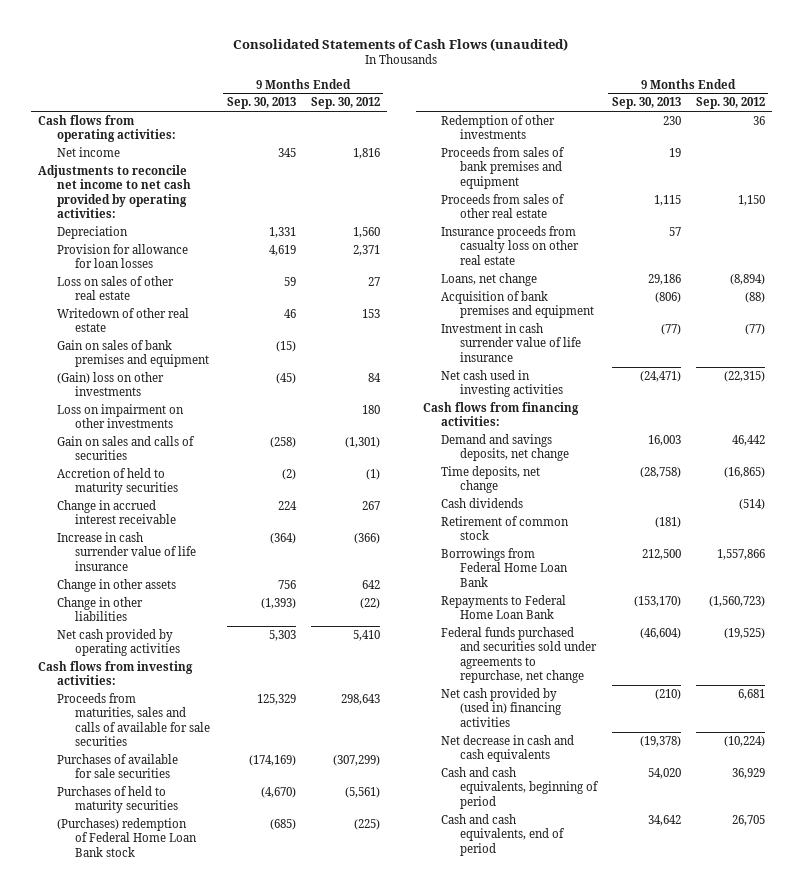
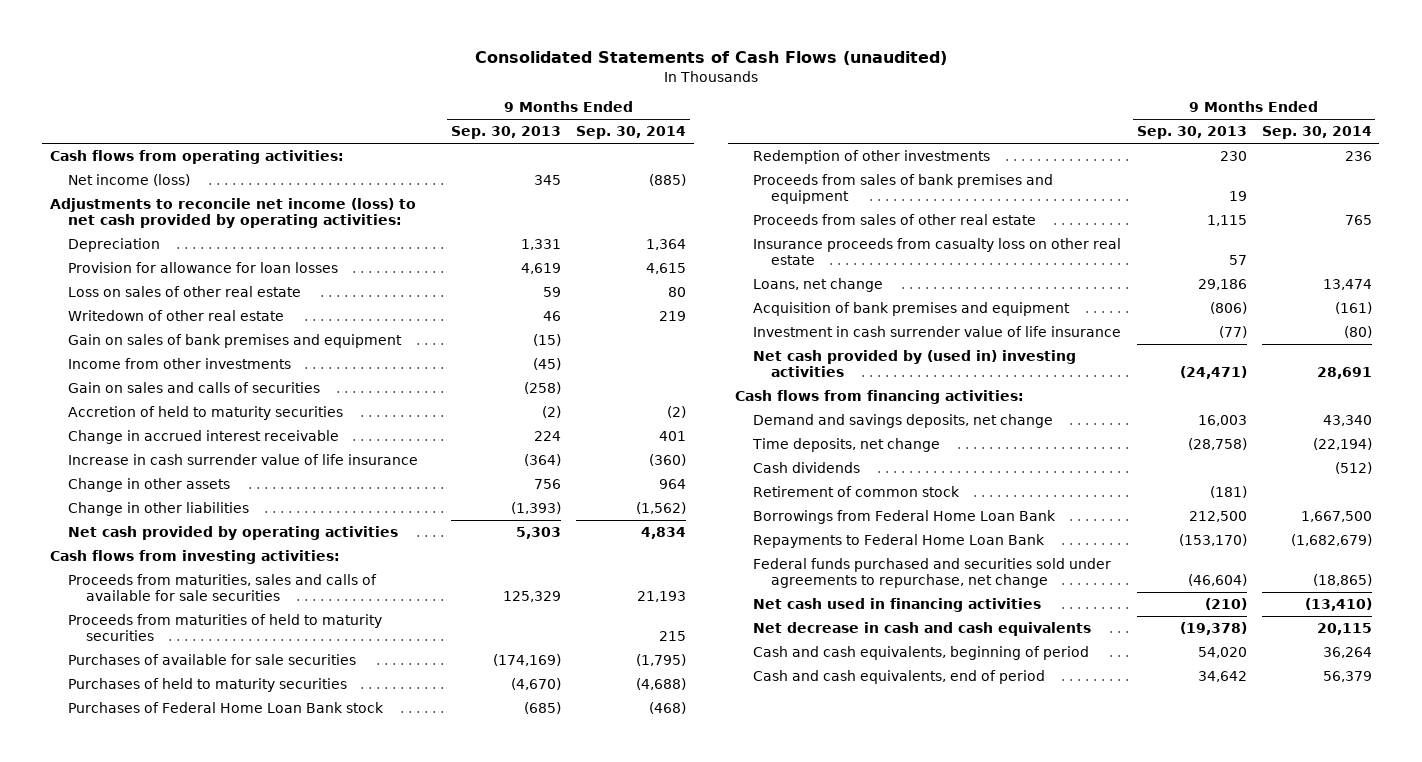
- | 9 Months Ended Sep. 30, 2013 | 9 Months Ended Sep. 30, 2012
+ | 9 Months Ended Sep. 30, 2013 | 9 Months Ended Sep. 30, 2014
- Net income | 345 | 1,816
- Adjustments to reconcile net income to net cash provided by operating activities:
+ Net income (loss) | 345 | (885)
+ Adjustments to reconcile net income (loss) to net cash provided by operating activities:
- (Gain) loss on other investments | (45) | 84
- Loss on impairment on other investments | | 180
+ Income from other investments | (45) |
+ Proceeds from maturities of held to maturity securities | | 215
- (Purchases) redemption of Federal Home Loan Bank stock | (685) | (225)
+ Purchases of Federal Home Loan Bank stock | (685) | (468)
- Net cash used in investing activities | (24,471) | (22,315)
+ Net cash provided by (used in) investing activities | (24,471) | 28,691
- Net cash provided by (used in) financing activities | (210) | 6,681
+ Net cash used in financing activities | (210) | (13,410)

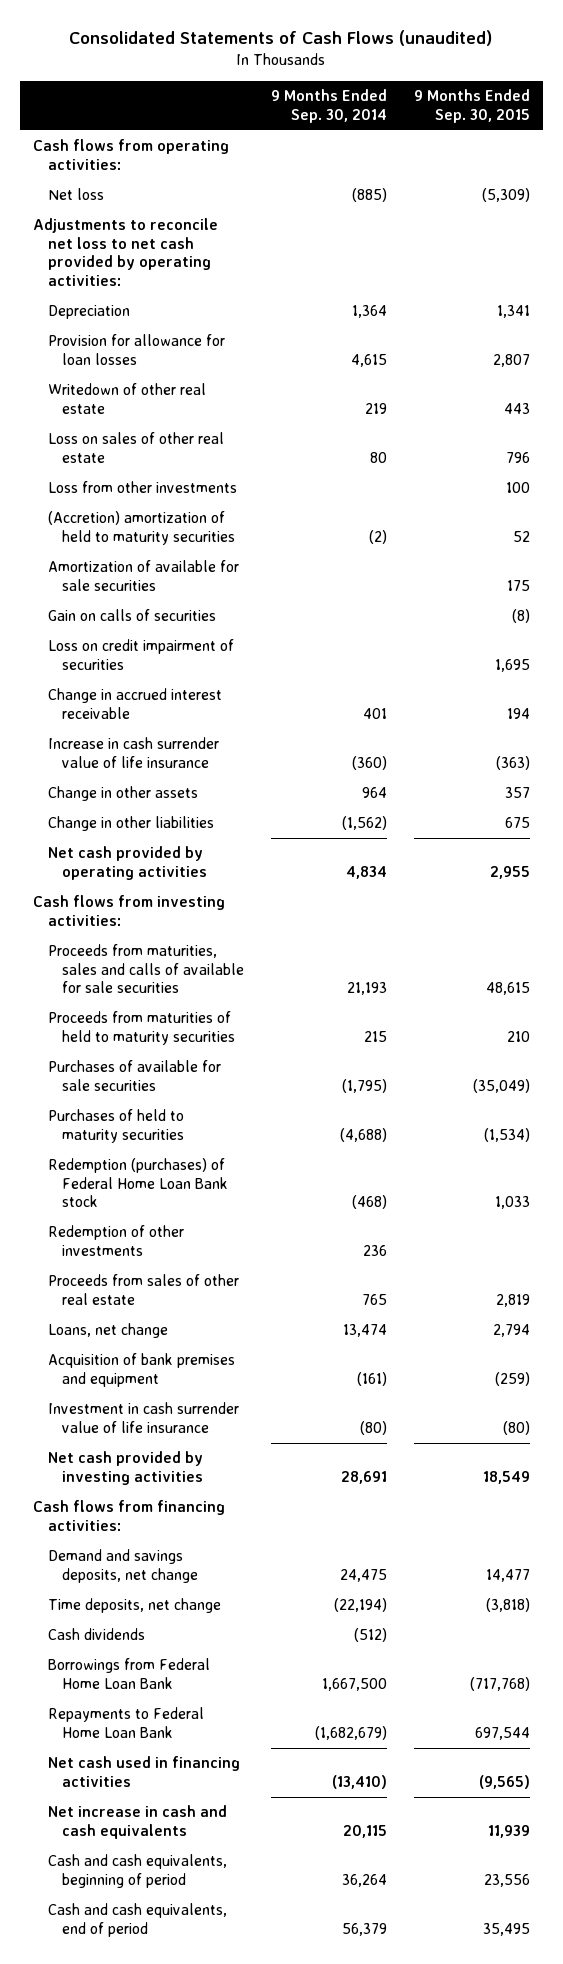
- | 9 Months Ended Sep. 30, 2013 | 9 Months Ended Sep. 30, 2014
+ | 9 Months Ended Sep. 30, 2014 | 9 Months Ended Sep. 30, 2015
- Net income (loss) | 345 | (885)
- Adjustments to reconcile net income (loss) to net cash provided by operating activities:
+ Net loss | (885) | (5,309)
+ Adjustments to reconcile net loss to net cash provided by operating activities:
- Gain on sales of bank premises and equipment | (15) |
- Income from other investments | (45) |
- Gain on sales and calls of securities | (258) |
- Accretion of held to maturity securities | (2) | (2)
moved down: Loss on sales of other real estate | 80 | 796
+ Loss from other investments | | 100
+ (Accretion) amortization of held to maturity securities | (2) | 52
+ Amortization of available for sale securities | | 175
+ Gain on calls of securities | | (8)
+ Loss on credit impairment of securities | | 1,695
- Purchases of Federal Home Loan Bank stock | (685) | (468)
+ Redemption (purchases) of Federal Home Loan Bank stock | (468) | 1,033
- Proceeds from sales of bank premises and equipment | 19 |
- Insurance proceeds from casualty loss on other real estate | 57 |
- Net cash provided by (used in) investing activities | (24,471) | 28,691
+ Net cash provided by investing activities | 28,691 | 18,549
- Demand and savings deposits, net change | 16,003 | 43,340
+ Demand and savings deposits, net change | 24,475 | 14,477
- Retirement of common stock | (181) |
- Federal funds purchased and securities sold under agreements to repurchase, net change | (46,604) | (18,865)
- Net decrease in cash and cash equivalents | (19,378) | 20,115
+ Net increase in cash and cash equivalents | 20,115 | 11,939

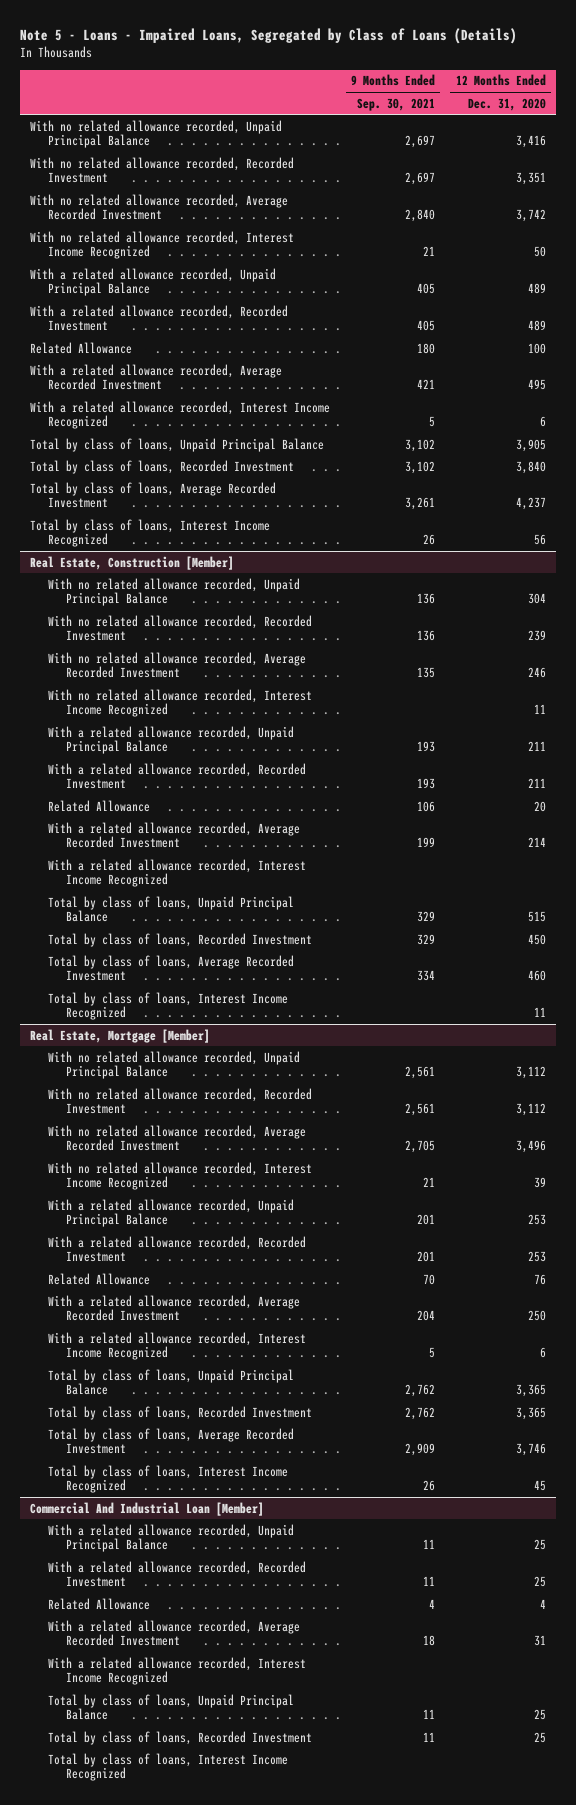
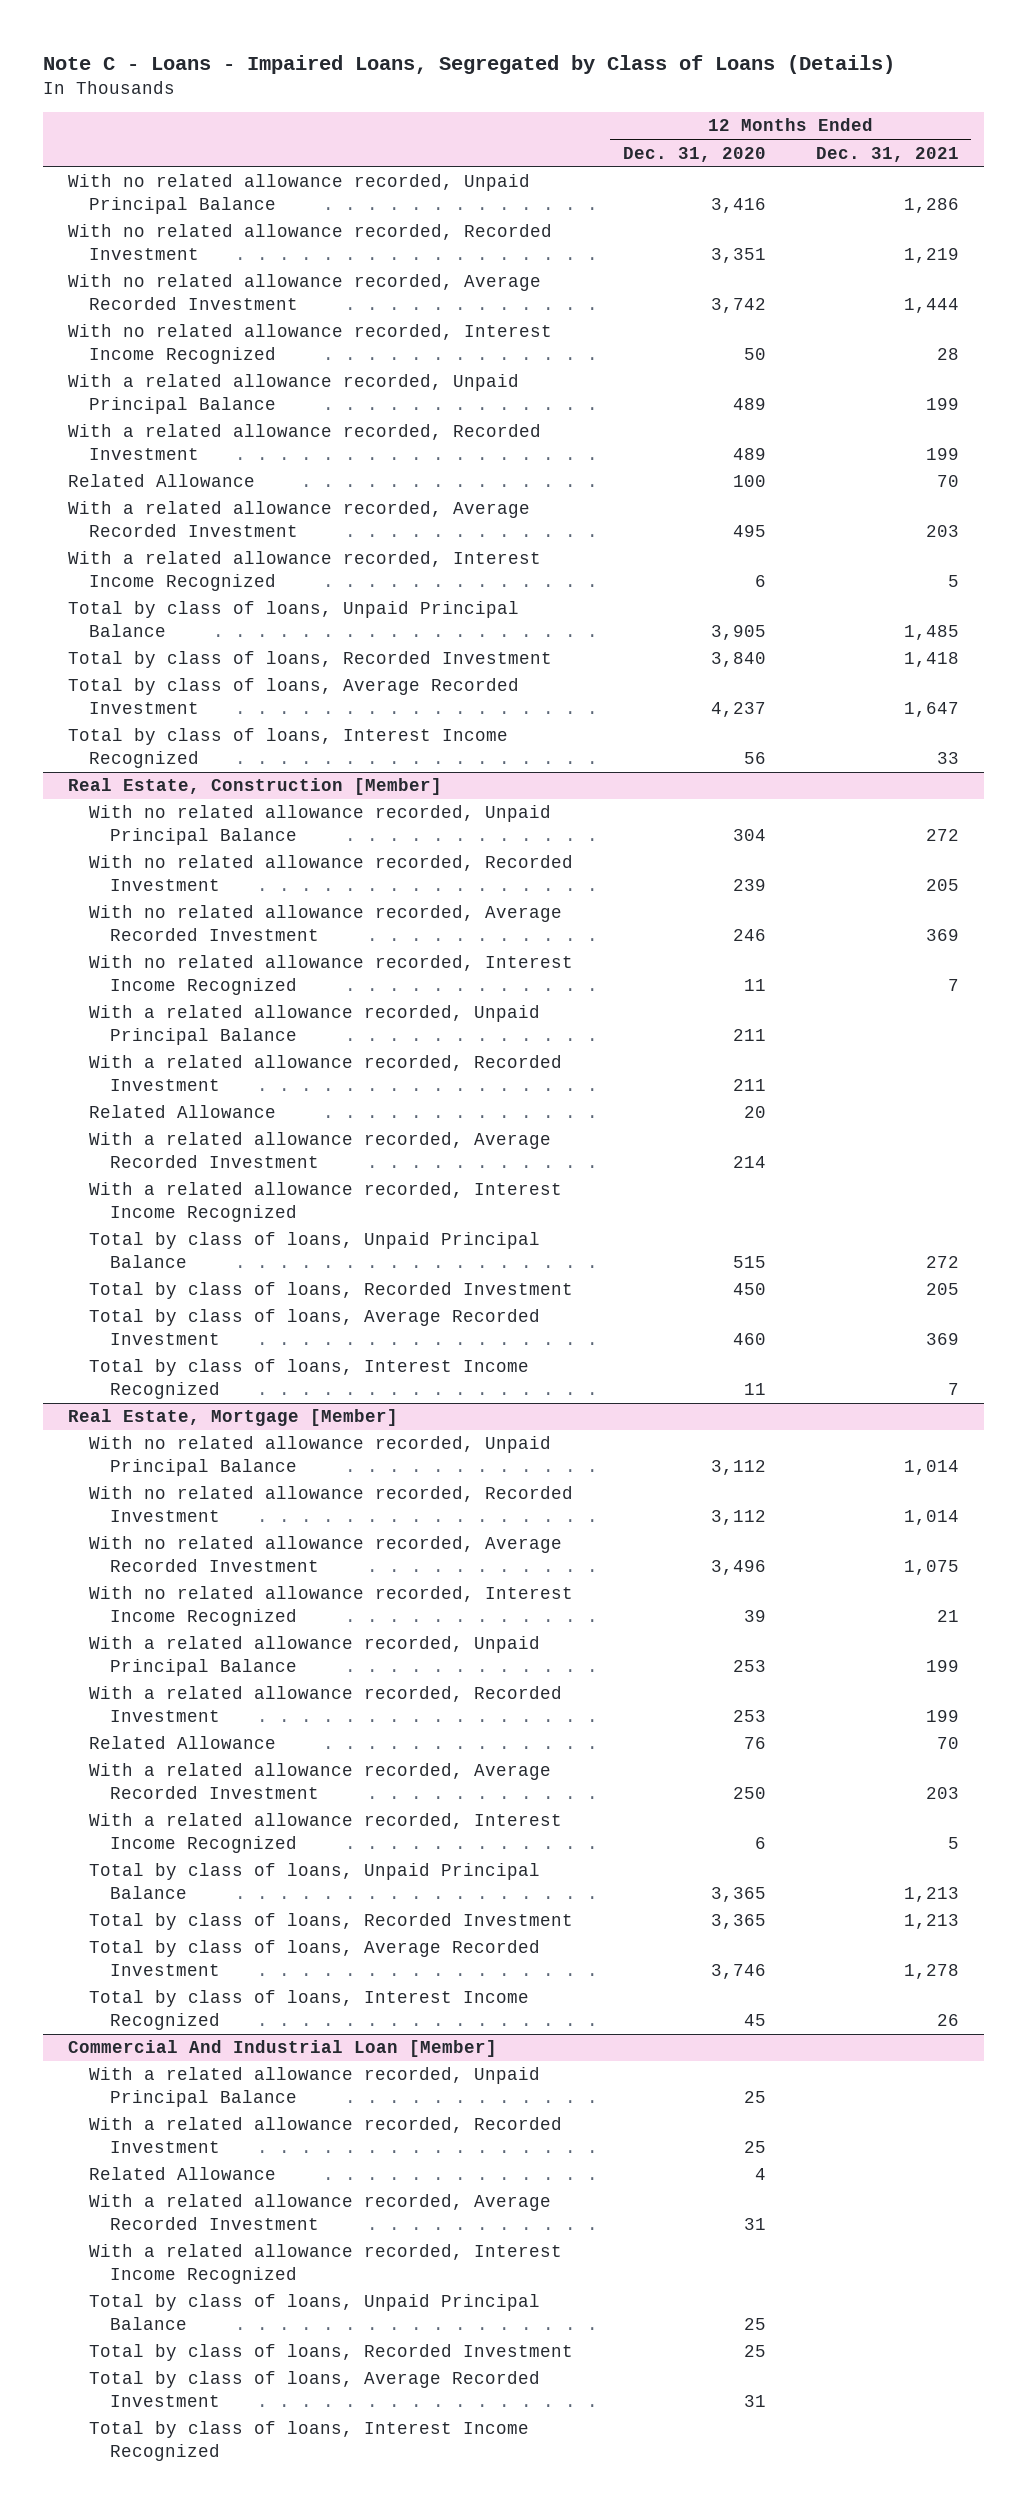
- Note 5 - Loans - Impaired Loans, Segregated by Class of Loans (Details)
+ Note C - Loans - Impaired Loans, Segregated by Class of Loans (Details)
- | 9 Months Ended Sep. 30, 2021 | 12 Months Ended Dec. 31, 2020
+ | 12 Months Ended Dec. 31, 2020 | 12 Months Ended Dec. 31, 2021
@ Commercial And Industrial Loan [Member]
+ Total by class of loans, Average Recorded Investment | 31 |

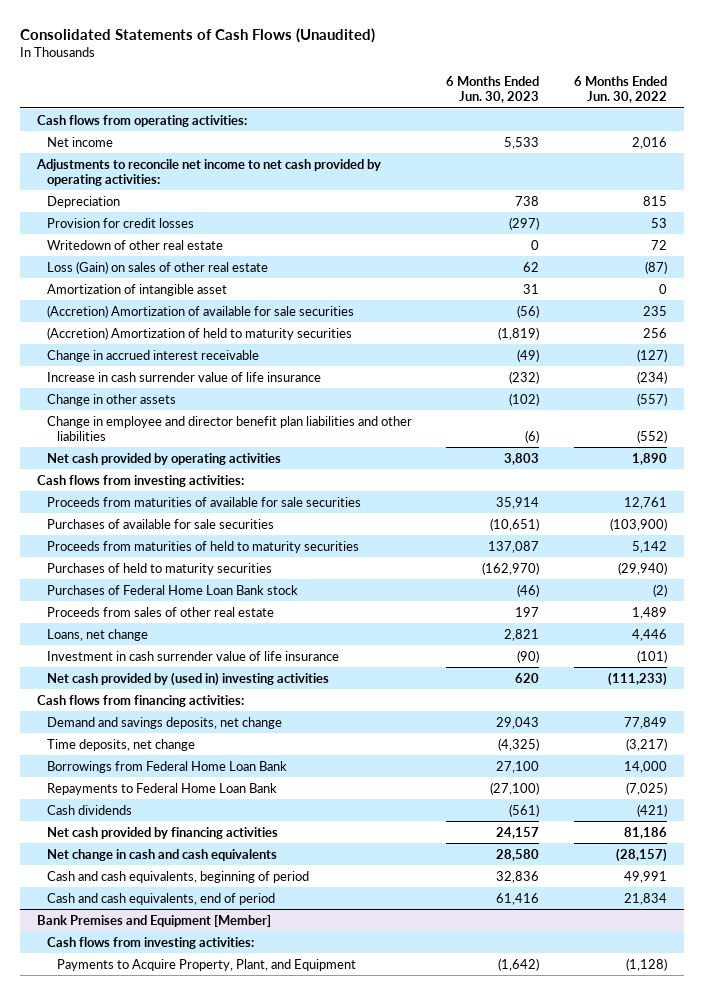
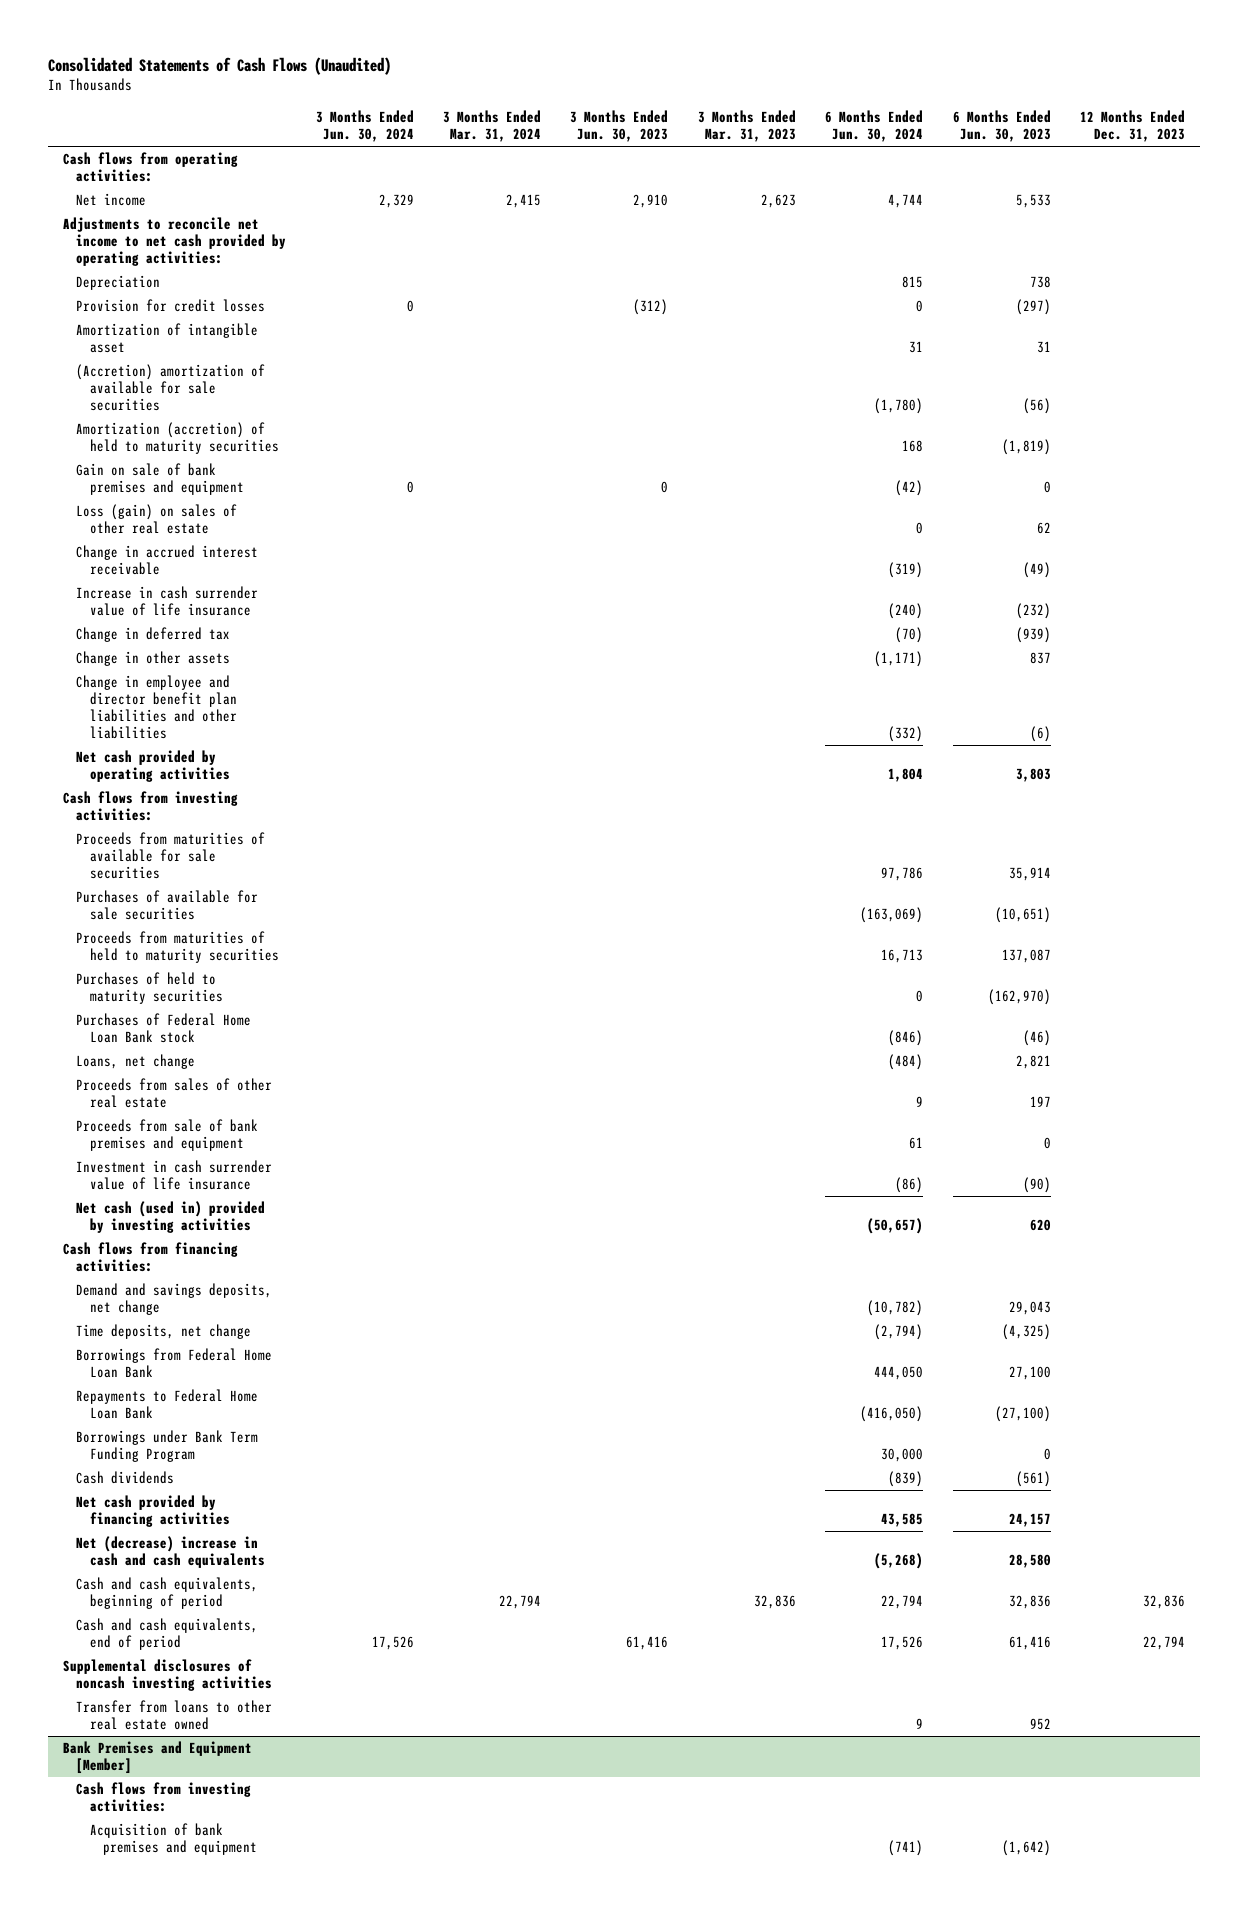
- | 6 Months Ended Jun. 30, 2023 | 6 Months Ended Jun. 30, 2022
+ | 3 Months Ended Jun. 30, 2024 | 3 Months Ended Mar. 31, 2024 | 3 Months Ended Jun. 30, 2023 | 3 Months Ended Mar. 31, 2023 | 6 Months Ended Jun. 30, 2024 | 6 Months Ended Jun. 30, 2023 | 12 Months Ended Dec. 31, 2023
- Writedown of other real estate | 0 | 72
- Loss (Gain) on sales of other real estate | 62 | (87)
- (Accretion) Amortization of available for sale securities | (56) | 235
- (Accretion) Amortization of held to maturity securities | (1,819) | 256
+ (Accretion) amortization of available for sale securities | | | | | (1,780) | (56) |
+ Amortization (accretion) of held to maturity securities | | | | | 168 | (1,819) |
+ Gain on sale of bank premises and equipment | 0 | | 0 | | (42) | 0 |
+ Loss (gain) on sales of other real estate | | | | | 0 | 62 |
- Change in other assets | (102) | (557)
+ Change in deferred tax | | | | | (70) | (939) |
+ Change in other assets | | | | | (1,171) | 837 |
moved down: Proceeds from sales of other real estate | | | | | 9 | 197 |
+ Proceeds from sale of bank premises and equipment | | | | | 61 | 0 |
- Net cash provided by (used in) investing activities | 620 | (111,233)
+ Net cash (used in) provided by investing activities | | | | | (50,657) | 620 |
+ Borrowings under Bank Term Funding Program | | | | | 30,000 | 0 |
- Net change in cash and cash equivalents | 28,580 | (28,157)
+ Net (decrease) increase in cash and cash equivalents | | | | | (5,268) | 28,580 |
+ Supplemental disclosures of noncash investing activities
+ Transfer from loans to other real estate owned | | | | | 9 | 952 |
@ Bank Premises and Equipment [Member]
- Payments to Acquire Property, Plant, and Equipment | (1,642) | (1,128)
+ Acquisition of bank premises and equipment | | | | | (741) | (1,642) |

